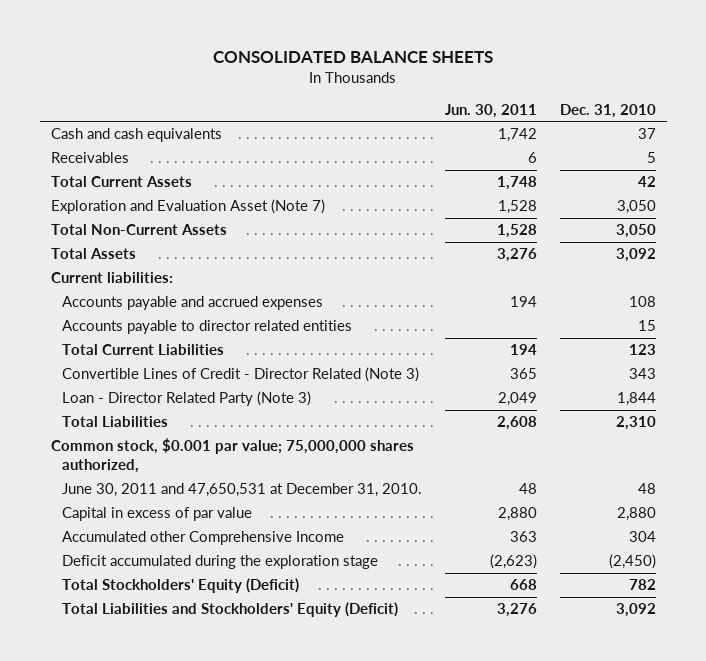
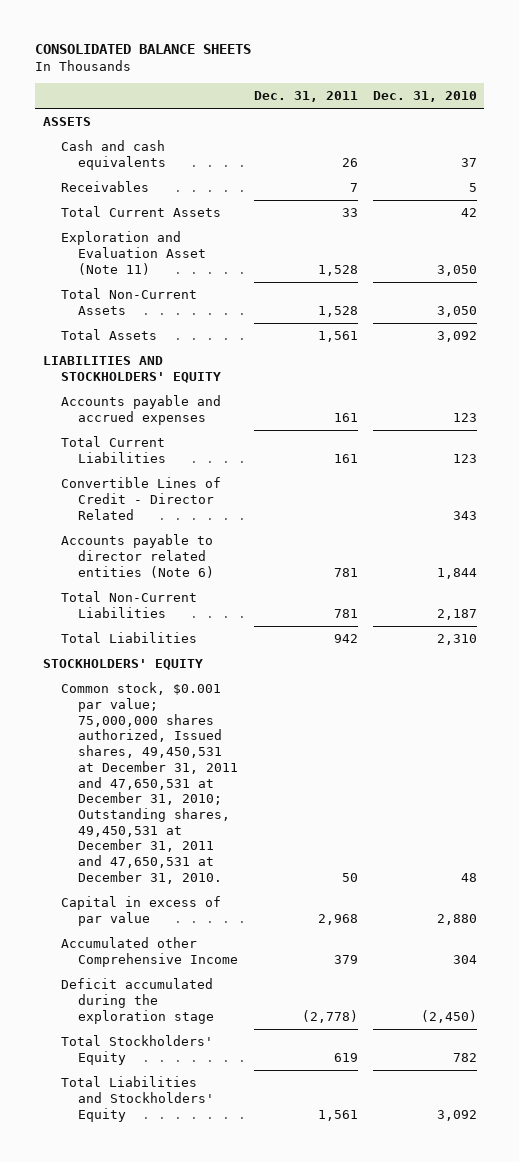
- | Jun. 30, 2011 | Dec. 31, 2010
+ | Dec. 31, 2011 | Dec. 31, 2010
+ ASSETS
- Exploration and Evaluation Asset (Note 7) | 1,528 | 3,050
+ Exploration and Evaluation Asset (Note 11) | 1,528 | 3,050
- Current liabilities:
- Accounts payable and accrued expenses | 194 | 108
- Accounts payable to director related entities | | 15
+ LIABILITIES AND STOCKHOLDERS' EQUITY
+ Accounts payable and accrued expenses | 161 | 123
- Convertible Lines of Credit - Director Related (Note 3) | 365 | 343
- Loan - Director Related Party (Note 3) | 2,049 | 1,844
+ Convertible Lines of Credit - Director Related | | 343
+ Accounts payable to director related entities (Note 6) | 781 | 1,844
+ Total Non-Current Liabilities | 781 | 2,187
- Common stock, $0.001 par value; 75,000,000 shares authorized,
- June 30, 2011 and 47,650,531 at December 31, 2010. | 48 | 48
+ STOCKHOLDERS' EQUITY
+ Common stock, $0.001 par value; 75,000,000 shares authorized, Issued shares, 49,450,531 at December 31, 2011 and 47,650,531 at December 31, 2010; Outstanding shares, 49,450,531 at December 31, 2011 and 47,650,531 at December 31, 2010. | 50 | 48
- Total Stockholders' Equity (Deficit) | 668 | 782
- Total Liabilities and Stockholders' Equity (Deficit) | 3,276 | 3,092
+ Total Stockholders' Equity | 619 | 782
+ Total Liabilities and Stockholders' Equity | 1,561 | 3,092

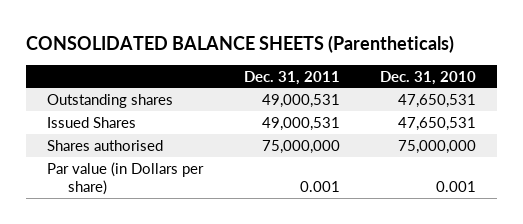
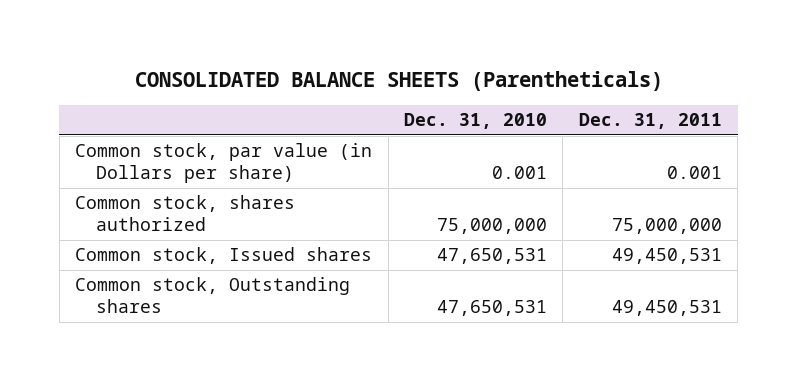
- | Dec. 31, 2011 | Dec. 31, 2010
+ | Dec. 31, 2010 | Dec. 31, 2011
- Outstanding shares | 49,000,531 | 47,650,531
- Issued Shares | 49,000,531 | 47,650,531
- Shares authorised | 75,000,000 | 75,000,000
- Par value (in Dollars per share) | 0.001 | 0.001
+ Common stock, par value (in Dollars per share) | 0.001 | 0.001
+ Common stock, shares authorized | 75,000,000 | 75,000,000
+ Common stock, Issued shares | 47,650,531 | 49,450,531
+ Common stock, Outstanding shares | 47,650,531 | 49,450,531

